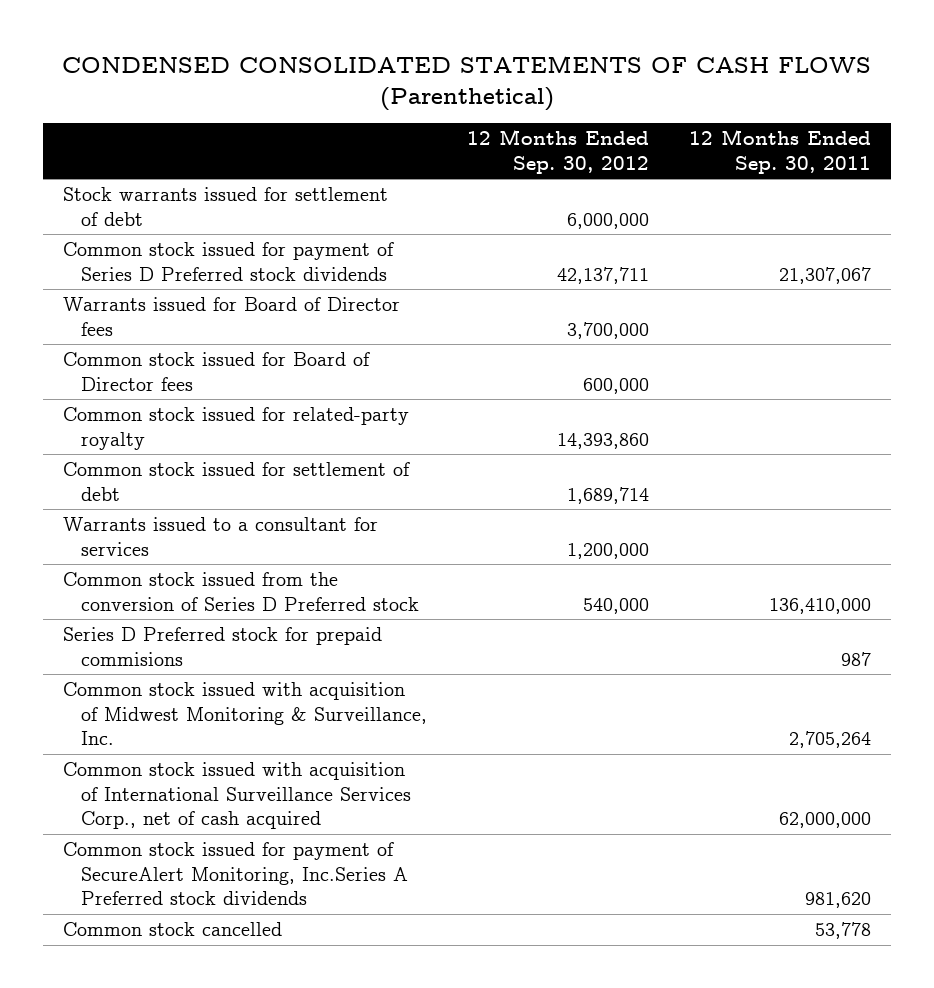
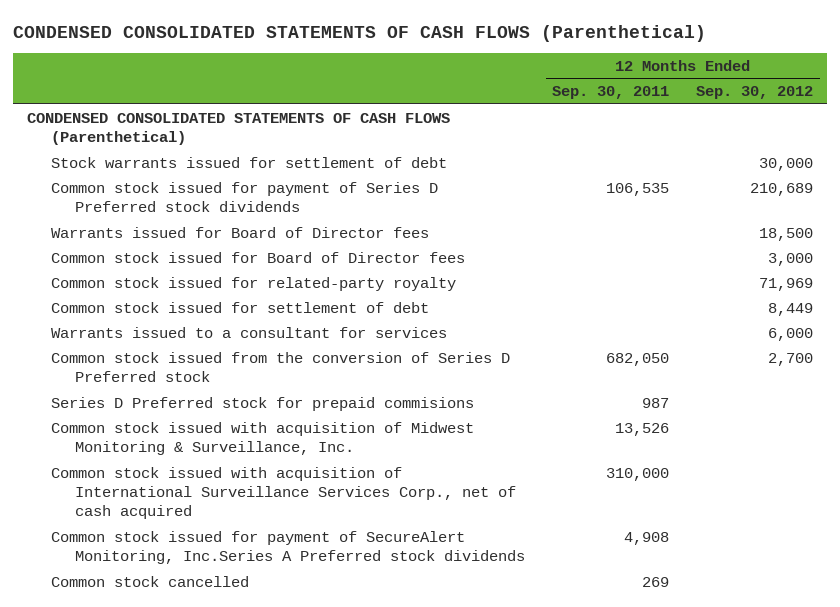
- | 12 Months Ended Sep. 30, 2012 | 12 Months Ended Sep. 30, 2011
+ | 12 Months Ended Sep. 30, 2011 | 12 Months Ended Sep. 30, 2012
- Stock warrants issued for settlement of debt | 6,000,000 |
- Common stock issued for payment of Series D Preferred stock dividends | 42,137,711 | 21,307,067
- Warrants issued for Board of Director fees | 3,700,000 |
- Common stock issued for Board of Director fees | 600,000 |
- Common stock issued for related-party royalty | 14,393,860 |
- Common stock issued for settlement of debt | 1,689,714 |
- Warrants issued to a consultant for services | 1,200,000 |
- Common stock issued from the conversion of Series D Preferred stock | 540,000 | 136,410,000
+ CONDENSED CONSOLIDATED STATEMENTS OF CASH FLOWS (Parenthetical)
+ Stock warrants issued for settlement of debt | | 30,000
+ Common stock issued for payment of Series D Preferred stock dividends | 106,535 | 210,689
+ Warrants issued for Board of Director fees | | 18,500
+ Common stock issued for Board of Director fees | | 3,000
+ Common stock issued for related-party royalty | | 71,969
+ Common stock issued for settlement of debt | | 8,449
+ Warrants issued to a consultant for services | | 6,000
+ Common stock issued from the conversion of Series D Preferred stock | 682,050 | 2,700
- Common stock issued with acquisition of Midwest Monitoring & Surveillance, Inc. | | 2,705,264
- Common stock issued with acquisition of International Surveillance Services Corp., net of cash acquired | | 62,000,000
- Common stock issued for payment of SecureAlert Monitoring, Inc.Series A Preferred stock dividends | | 981,620
- Common stock cancelled | | 53,778
+ Common stock issued with acquisition of Midwest Monitoring & Surveillance, Inc. | 13,526 |
+ Common stock issued with acquisition of International Surveillance Services Corp., net of cash acquired | 310,000 |
+ Common stock issued for payment of SecureAlert Monitoring, Inc.Series A Preferred stock dividends | 4,908 |
+ Common stock cancelled | 269 |

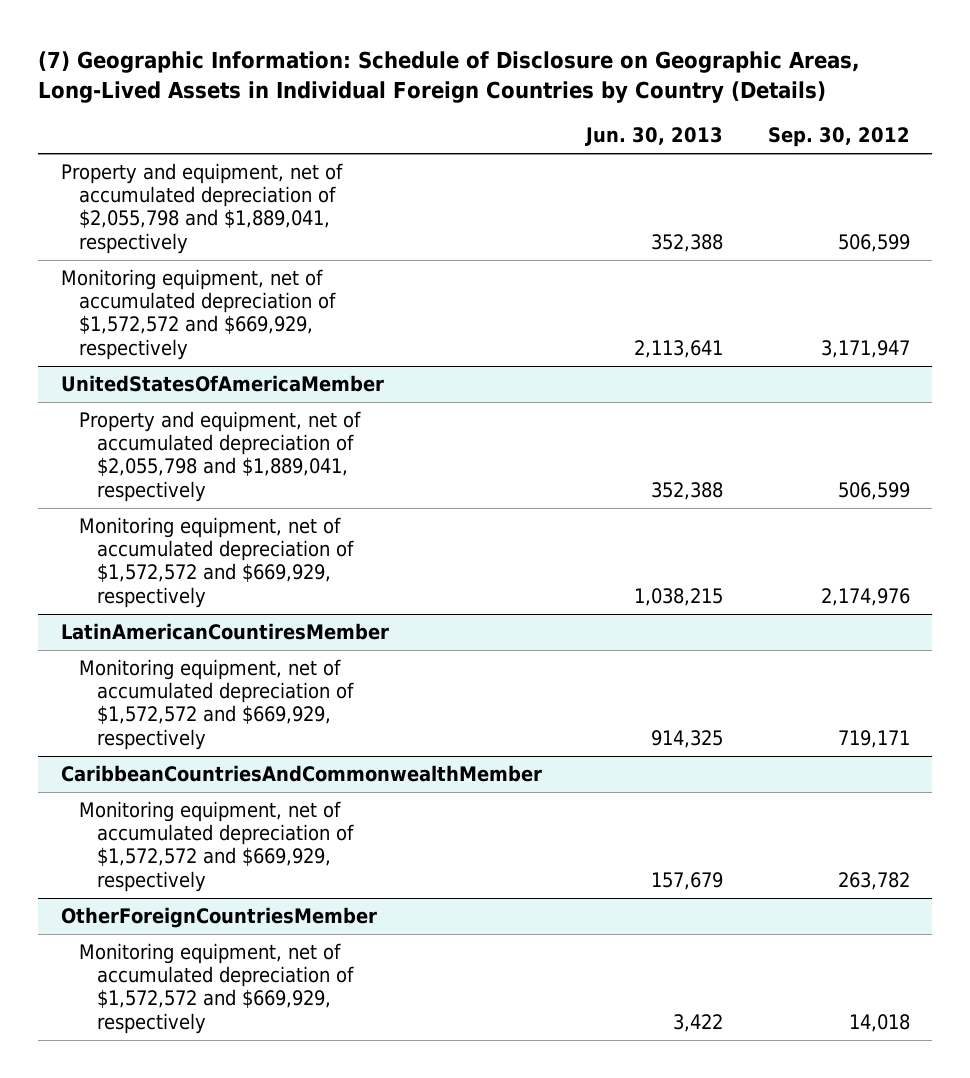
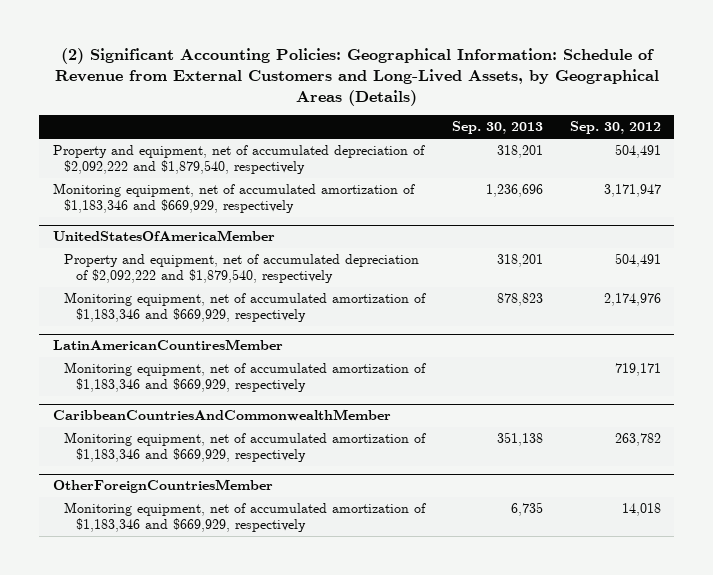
- (7) Geographic Information: Schedule of Disclosure on Geographic Areas, Long-Lived Assets in Individual Foreign Countries by Country (Details)
+ (2) Significant Accounting Policies: Geographical Information: Schedule of Revenue from External Customers and Long-Lived Assets, by Geographical Areas (Details)
- | Jun. 30, 2013 | Sep. 30, 2012
+ | Sep. 30, 2013 | Sep. 30, 2012
- Property and equipment, net of accumulated depreciation of $2,055,798 and $1,889,041, respectively | 352,388 | 506,599
- Monitoring equipment, net of accumulated depreciation of $1,572,572 and $669,929, respectively | 2,113,641 | 3,171,947
+ Property and equipment, net of accumulated depreciation of $2,092,222 and $1,879,540, respectively | 318,201 | 504,491
+ Monitoring equipment, net of accumulated amortization of $1,183,346 and $669,929, respectively | 1,236,696 | 3,171,947
@ UnitedStatesOfAmericaMember
- Property and equipment, net of accumulated depreciation of $2,055,798 and $1,889,041, respectively | 352,388 | 506,599
- Monitoring equipment, net of accumulated depreciation of $1,572,572 and $669,929, respectively | 1,038,215 | 2,174,976
+ Property and equipment, net of accumulated depreciation of $2,092,222 and $1,879,540, respectively | 318,201 | 504,491
+ Monitoring equipment, net of accumulated amortization of $1,183,346 and $669,929, respectively | 878,823 | 2,174,976
@ LatinAmericanCountiresMember
- Monitoring equipment, net of accumulated depreciation of $1,572,572 and $669,929, respectively | 914,325 | 719,171
+ Monitoring equipment, net of accumulated amortization of $1,183,346 and $669,929, respectively | | 719,171
@ CaribbeanCountriesAndCommonwealthMember
- Monitoring equipment, net of accumulated depreciation of $1,572,572 and $669,929, respectively | 157,679 | 263,782
+ Monitoring equipment, net of accumulated amortization of $1,183,346 and $669,929, respectively | 351,138 | 263,782
@ OtherForeignCountriesMember
- Monitoring equipment, net of accumulated depreciation of $1,572,572 and $669,929, respectively | 3,422 | 14,018
+ Monitoring equipment, net of accumulated amortization of $1,183,346 and $669,929, respectively | 6,735 | 14,018

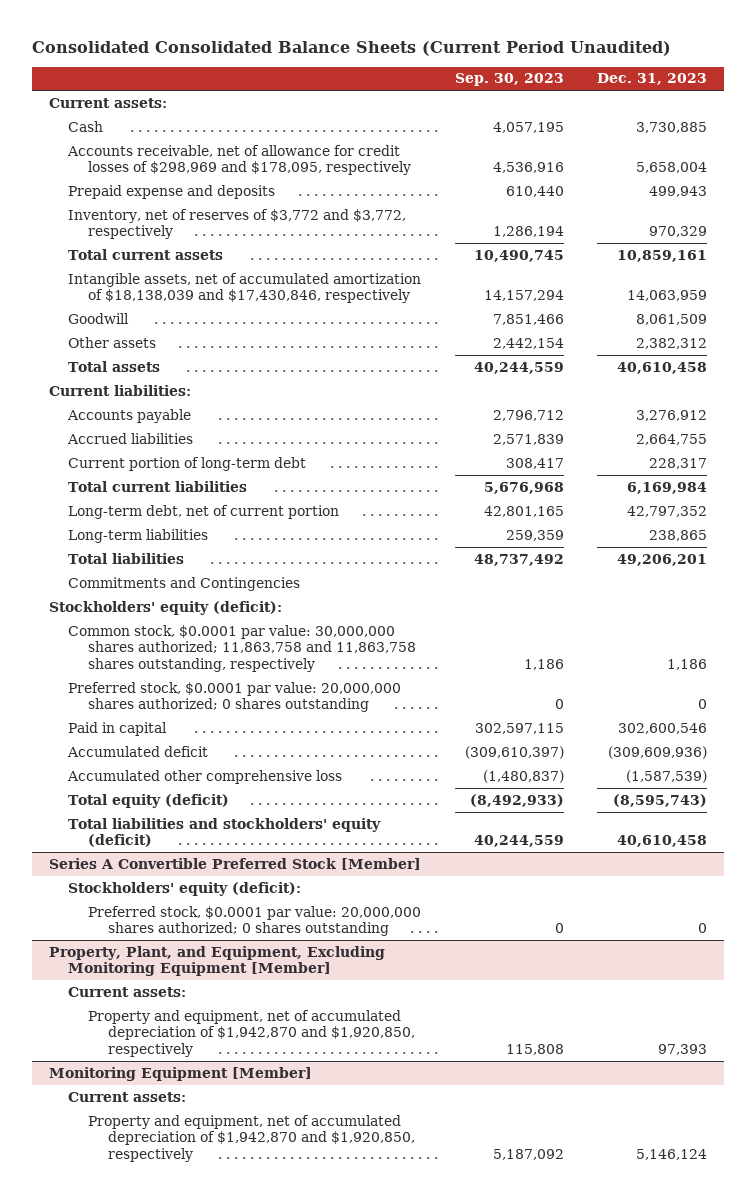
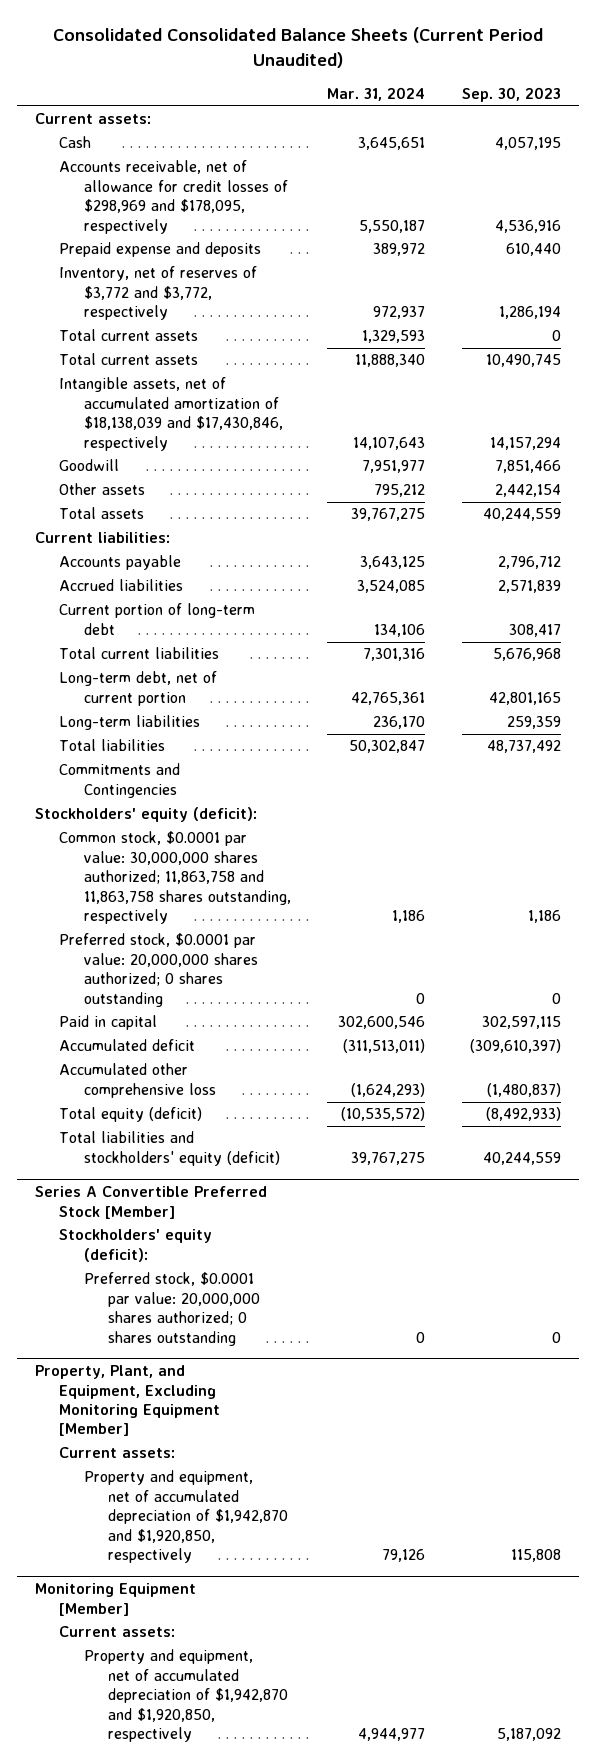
- | Sep. 30, 2023 | Dec. 31, 2023
+ | Mar. 31, 2024 | Sep. 30, 2023
+ Total current assets | 1,329,593 | 0

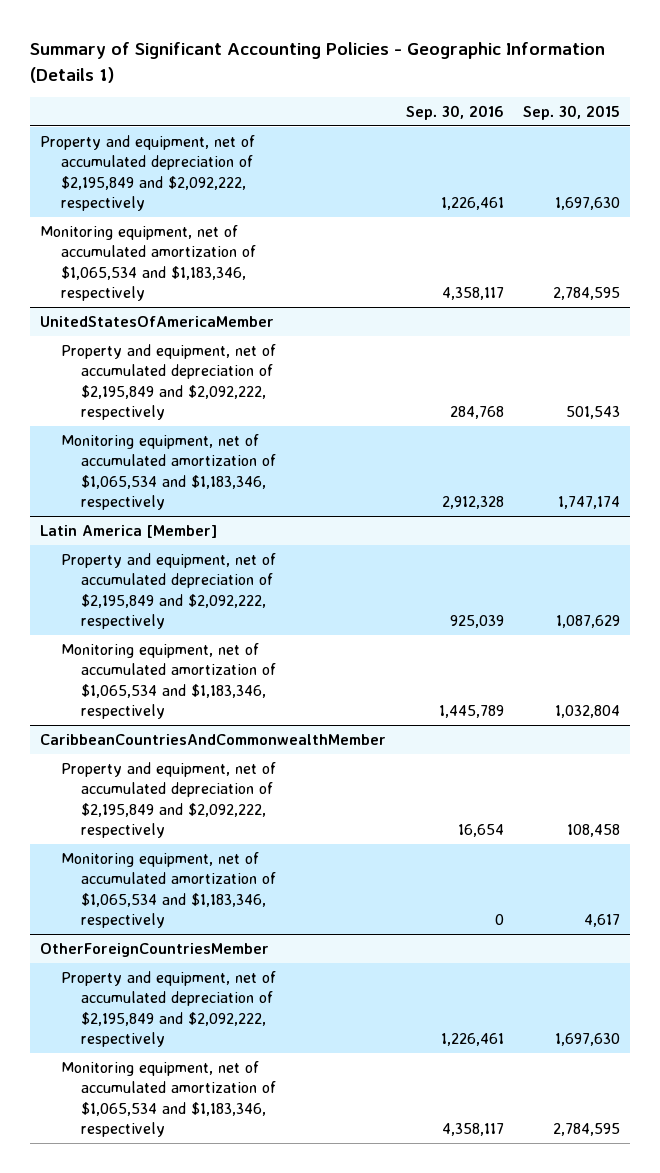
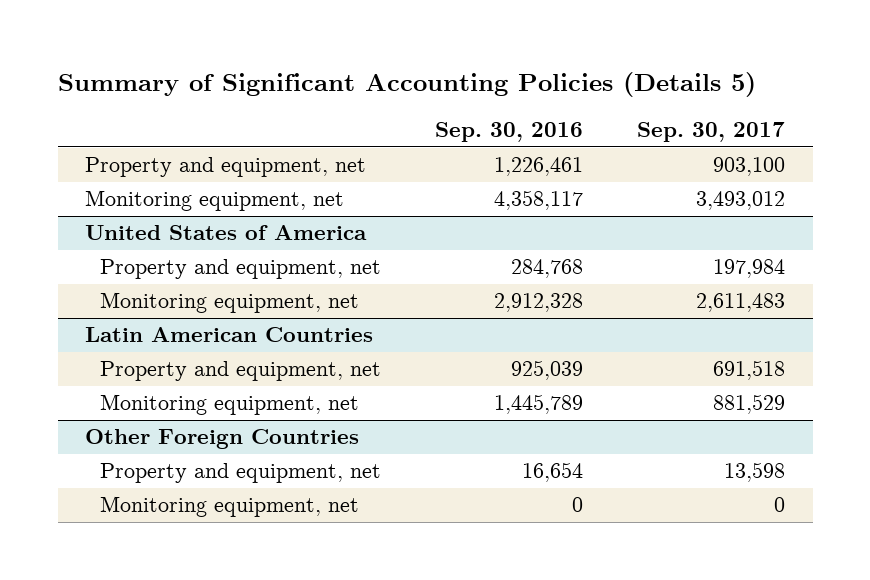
- Summary of Significant Accounting Policies - Geographic Information (Details 1)
+ Summary of Significant Accounting Policies (Details 5)
- | Sep. 30, 2016 | Sep. 30, 2015
+ | Sep. 30, 2016 | Sep. 30, 2017
- Property and equipment, net of accumulated depreciation of $2,195,849 and $2,092,222, respectively | 1,226,461 | 1,697,630
- Monitoring equipment, net of accumulated amortization of $1,065,534 and $1,183,346, respectively | 4,358,117 | 2,784,595
- UnitedStatesOfAmericaMember
- Property and equipment, net of accumulated depreciation of $2,195,849 and $2,092,222, respectively | 284,768 | 501,543
- Monitoring equipment, net of accumulated amortization of $1,065,534 and $1,183,346, respectively | 2,912,328 | 1,747,174
- Latin America [Member]
- Property and equipment, net of accumulated depreciation of $2,195,849 and $2,092,222, respectively | 925,039 | 1,087,629
- Monitoring equipment, net of accumulated amortization of $1,065,534 and $1,183,346, respectively | 1,445,789 | 1,032,804
- CaribbeanCountriesAndCommonwealthMember
- Property and equipment, net of accumulated depreciation of $2,195,849 and $2,092,222, respectively | 16,654 | 108,458
- Monitoring equipment, net of accumulated amortization of $1,065,534 and $1,183,346, respectively | 0 | 4,617
- OtherForeignCountriesMember
- Property and equipment, net of accumulated depreciation of $2,195,849 and $2,092,222, respectively | 1,226,461 | 1,697,630
- Monitoring equipment, net of accumulated amortization of $1,065,534 and $1,183,346, respectively | 4,358,117 | 2,784,595
+ Property and equipment, net | 1,226,461 | 903,100
+ Monitoring equipment, net | 4,358,117 | 3,493,012
+ United States of America
+ Property and equipment, net | 284,768 | 197,984
+ Monitoring equipment, net | 2,912,328 | 2,611,483
+ Latin American Countries
+ Property and equipment, net | 925,039 | 691,518
+ Monitoring equipment, net | 1,445,789 | 881,529
+ Other Foreign Countries
+ Property and equipment, net | 16,654 | 13,598
+ Monitoring equipment, net | 0 | 0

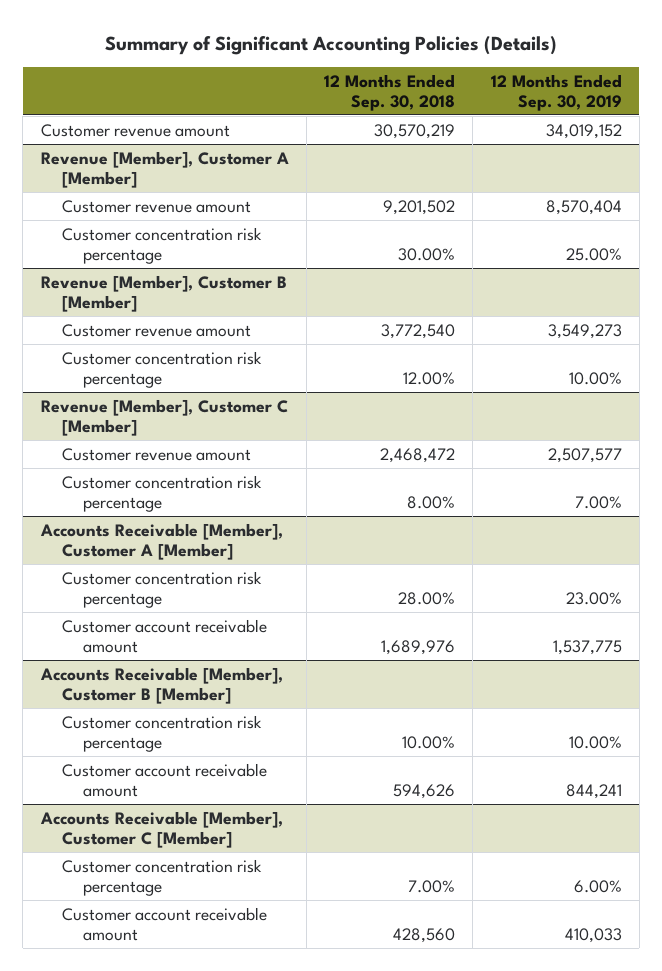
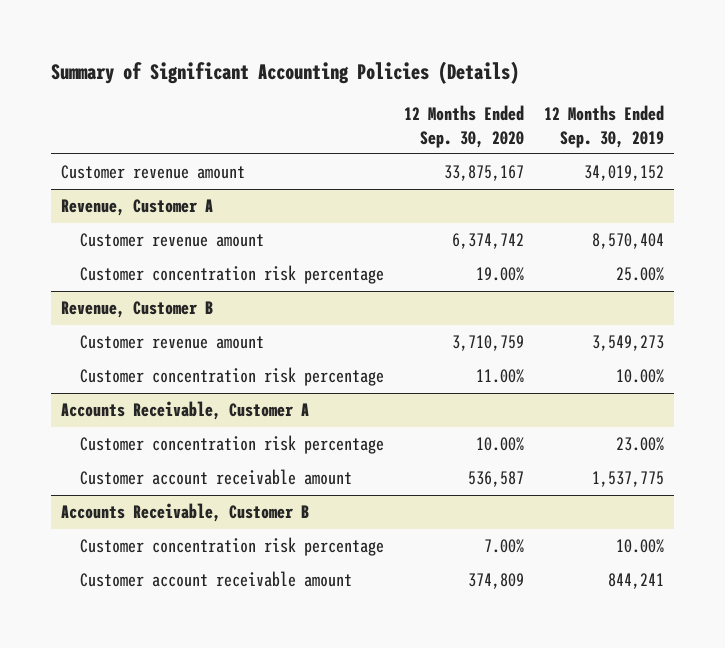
- | 12 Months Ended Sep. 30, 2018 | 12 Months Ended Sep. 30, 2019
+ | 12 Months Ended Sep. 30, 2020 | 12 Months Ended Sep. 30, 2019
- Revenue [Member], Customer A [Member]
+ Revenue, Customer A
- Revenue [Member], Customer B [Member]
+ Revenue, Customer B
- Revenue [Member], Customer C [Member]
- Customer revenue amount | 2,468,472 | 2,507,577
- Customer concentration risk percentage | 8.00% | 7.00%
- Accounts Receivable [Member], Customer A [Member]
+ Accounts Receivable, Customer A
- Accounts Receivable [Member], Customer B [Member]
+ Accounts Receivable, Customer B
- Accounts Receivable [Member], Customer C [Member]
- Customer concentration risk percentage | 7.00% | 6.00%
- Customer account receivable amount | 428,560 | 410,033

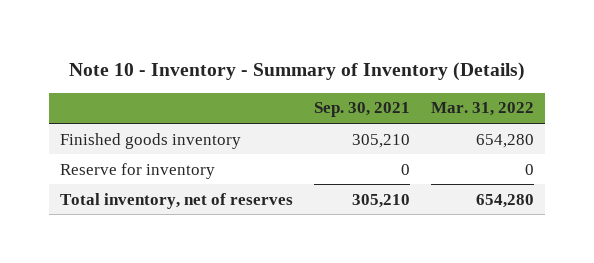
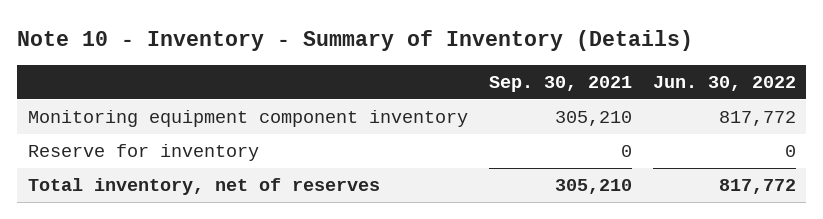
- | Sep. 30, 2021 | Mar. 31, 2022
+ | Sep. 30, 2021 | Jun. 30, 2022
- Finished goods inventory | 305,210 | 654,280
+ Monitoring equipment component inventory | 305,210 | 817,772

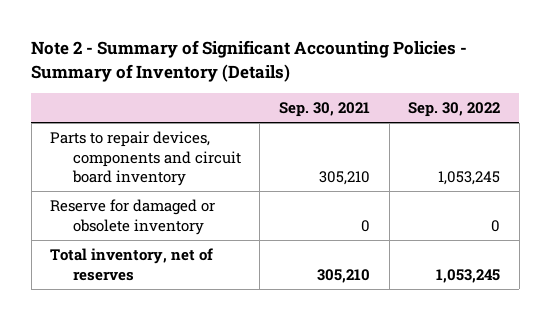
- Note 10 - Inventory - Summary of Inventory (Details)
+ Note 2 - Summary of Significant Accounting Policies - Summary of Inventory (Details)
- | Sep. 30, 2021 | Jun. 30, 2022
+ | Sep. 30, 2021 | Sep. 30, 2022
- Monitoring equipment component inventory | 305,210 | 817,772
- Reserve for inventory | 0 | 0
+ Parts to repair devices, components and circuit board inventory | 305,210 | 1,053,245
+ Reserve for damaged or obsolete inventory | 0 | 0

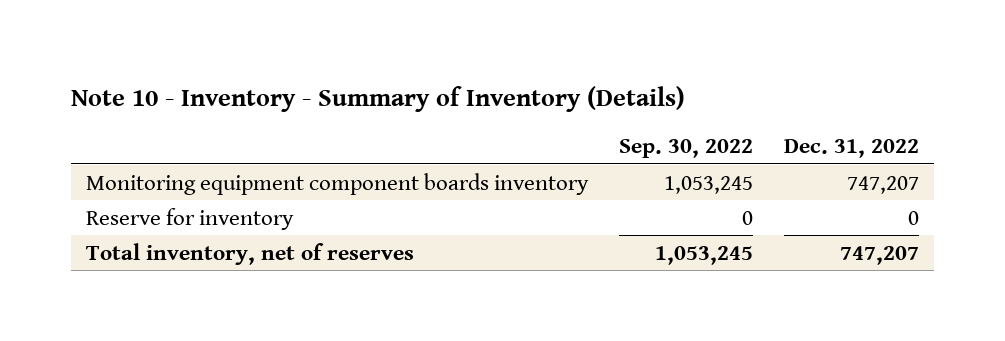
- Note 2 - Summary of Significant Accounting Policies - Summary of Inventory (Details)
+ Note 10 - Inventory - Summary of Inventory (Details)
- | Sep. 30, 2021 | Sep. 30, 2022
+ | Sep. 30, 2022 | Dec. 31, 2022
- Parts to repair devices, components and circuit board inventory | 305,210 | 1,053,245
- Reserve for damaged or obsolete inventory | 0 | 0
+ Monitoring equipment component boards inventory | 1,053,245 | 747,207
+ Reserve for inventory | 0 | 0

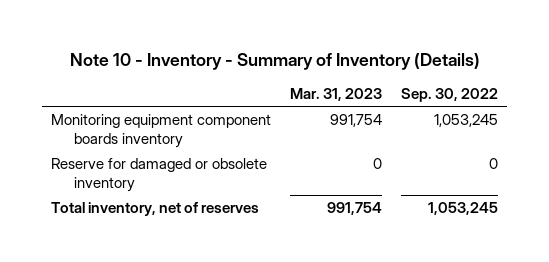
- | Sep. 30, 2022 | Dec. 31, 2022
+ | Mar. 31, 2023 | Sep. 30, 2022
- Reserve for inventory | 0 | 0
+ Reserve for damaged or obsolete inventory | 0 | 0

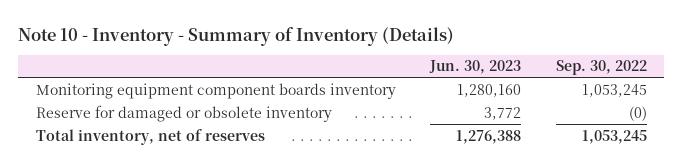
- | Mar. 31, 2023 | Sep. 30, 2022
+ | Jun. 30, 2023 | Sep. 30, 2022
- Reserve for damaged or obsolete inventory | 0 | 0
+ Reserve for damaged or obsolete inventory | 3,772 | (0)

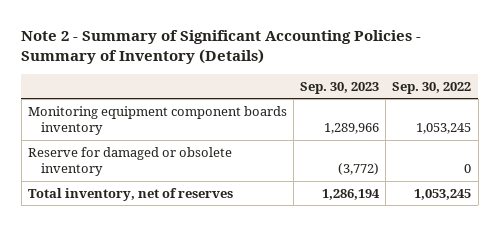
- Note 10 - Inventory - Summary of Inventory (Details)
+ Note 2 - Summary of Significant Accounting Policies - Summary of Inventory (Details)
- | Jun. 30, 2023 | Sep. 30, 2022
+ | Sep. 30, 2023 | Sep. 30, 2022
- Reserve for damaged or obsolete inventory | 3,772 | (0)
+ Reserve for damaged or obsolete inventory | (3,772) | 0

